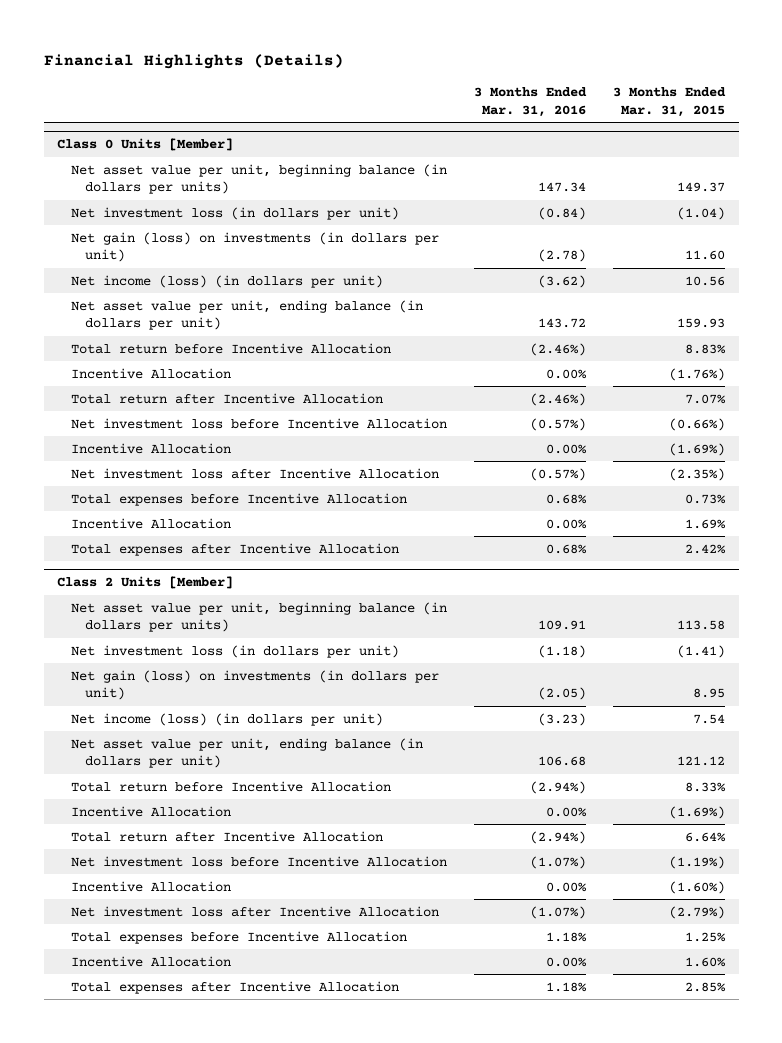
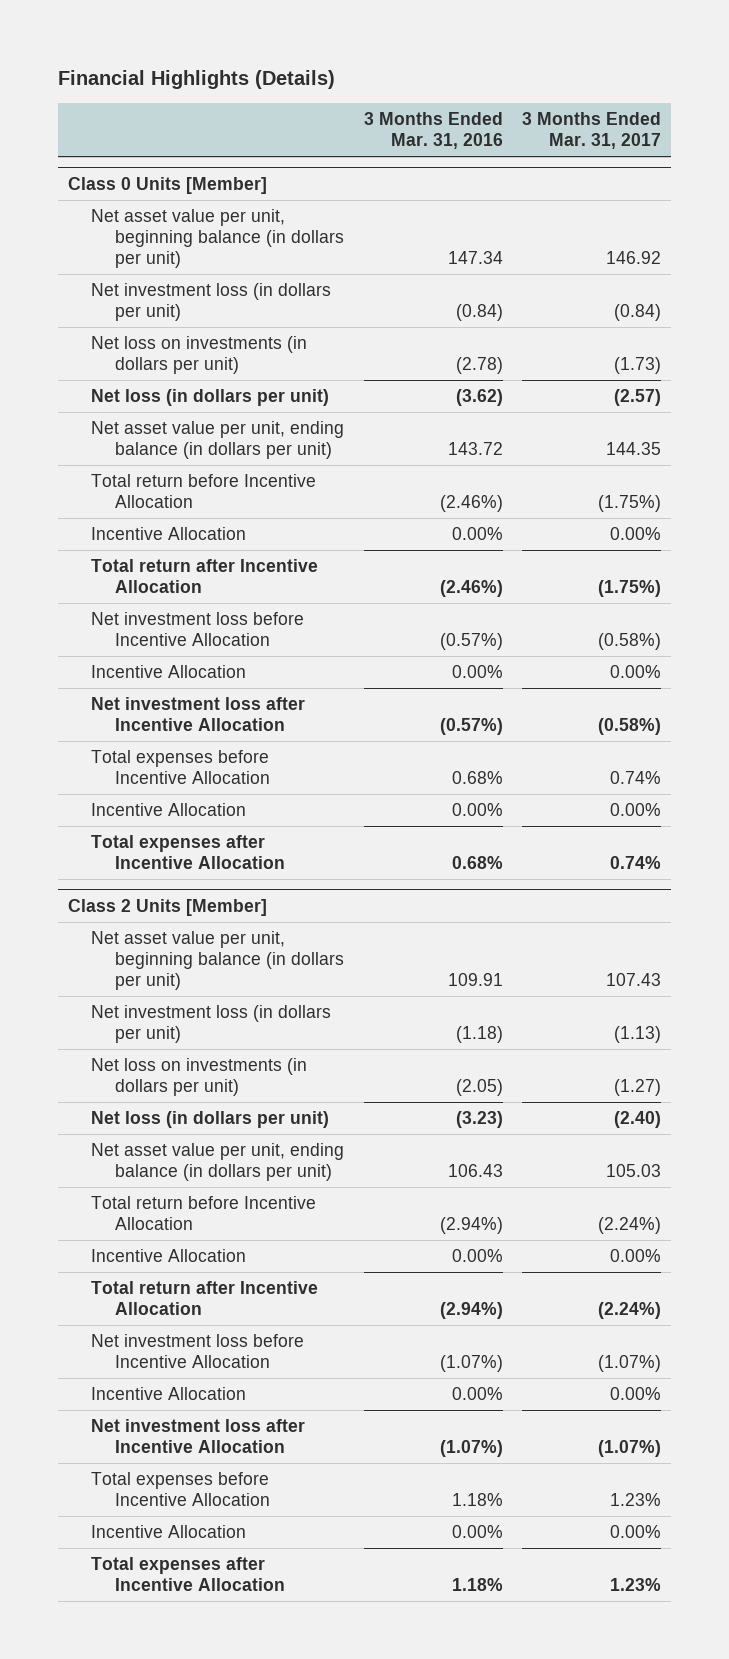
- | 3 Months Ended Mar. 31, 2016 | 3 Months Ended Mar. 31, 2015
+ | 3 Months Ended Mar. 31, 2016 | 3 Months Ended Mar. 31, 2017
@ Class 0 Units [Member]
- Net asset value per unit, beginning balance (in dollars per units) | 147.34 | 149.37
+ Net asset value per unit, beginning balance (in dollars per unit) | 147.34 | 146.92
- Net gain (loss) on investments (in dollars per unit) | (2.78) | 11.60
- Net income (loss) (in dollars per unit) | (3.62) | 10.56
+ Net loss on investments (in dollars per unit) | (2.78) | (1.73)
+ Net loss (in dollars per unit) | (3.62) | (2.57)
@ Class 2 Units [Member]
- Net asset value per unit, beginning balance (in dollars per units) | 109.91 | 113.58
+ Net asset value per unit, beginning balance (in dollars per unit) | 109.91 | 107.43
- Net gain (loss) on investments (in dollars per unit) | (2.05) | 8.95
- Net income (loss) (in dollars per unit) | (3.23) | 7.54
- Net asset value per unit, ending balance (in dollars per unit) | 106.68 | 121.12
+ Net loss on investments (in dollars per unit) | (2.05) | (1.27)
+ Net loss (in dollars per unit) | (3.23) | (2.40)
+ Net asset value per unit, ending balance (in dollars per unit) | 106.43 | 105.03

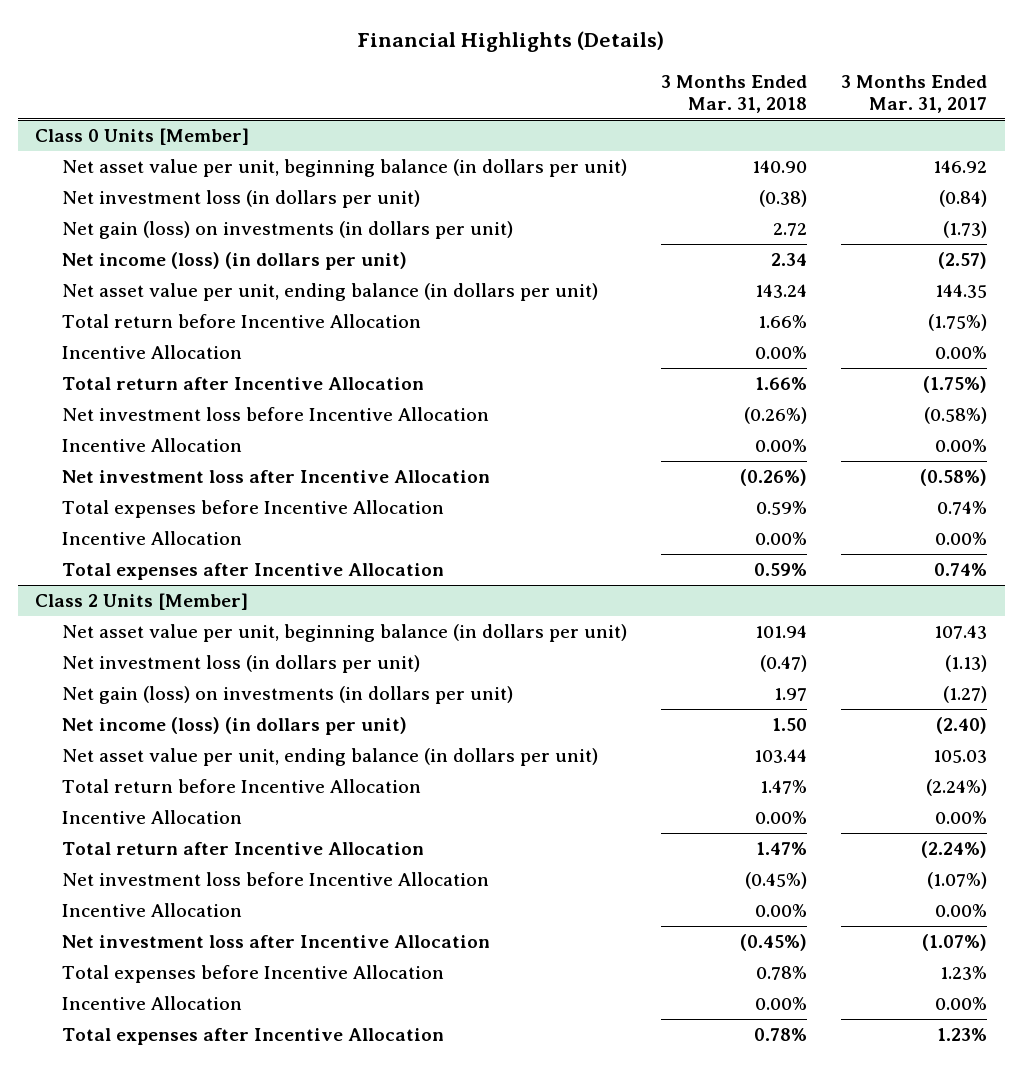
- | 3 Months Ended Mar. 31, 2016 | 3 Months Ended Mar. 31, 2017
+ | 3 Months Ended Mar. 31, 2018 | 3 Months Ended Mar. 31, 2017
@ Class 0 Units [Member]
- Net loss on investments (in dollars per unit) | (2.78) | (1.73)
- Net loss (in dollars per unit) | (3.62) | (2.57)
+ Net gain (loss) on investments (in dollars per unit) | 2.72 | (1.73)
+ Net income (loss) (in dollars per unit) | 2.34 | (2.57)
@ Class 2 Units [Member]
- Net loss on investments (in dollars per unit) | (2.05) | (1.27)
- Net loss (in dollars per unit) | (3.23) | (2.40)
+ Net gain (loss) on investments (in dollars per unit) | 1.97 | (1.27)
+ Net income (loss) (in dollars per unit) | 1.50 | (2.40)

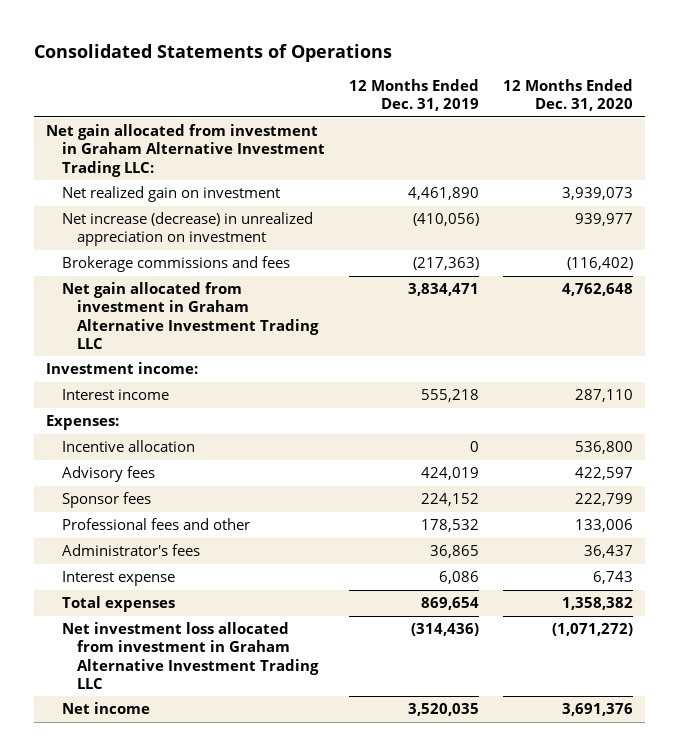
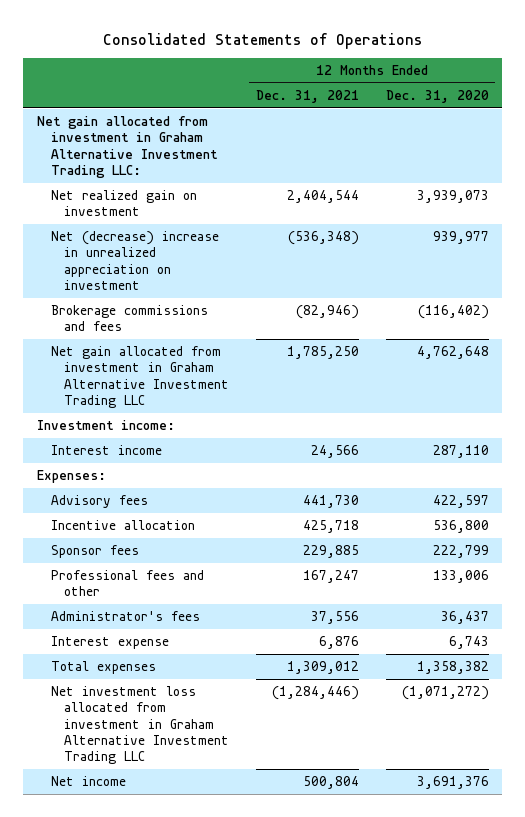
- | 12 Months Ended Dec. 31, 2019 | 12 Months Ended Dec. 31, 2020
+ | 12 Months Ended Dec. 31, 2021 | 12 Months Ended Dec. 31, 2020
- Net increase (decrease) in unrealized appreciation on investment | (410,056) | 939,977
+ Net (decrease) increase in unrealized appreciation on investment | (536,348) | 939,977
moved down: Incentive allocation | 425,718 | 536,800

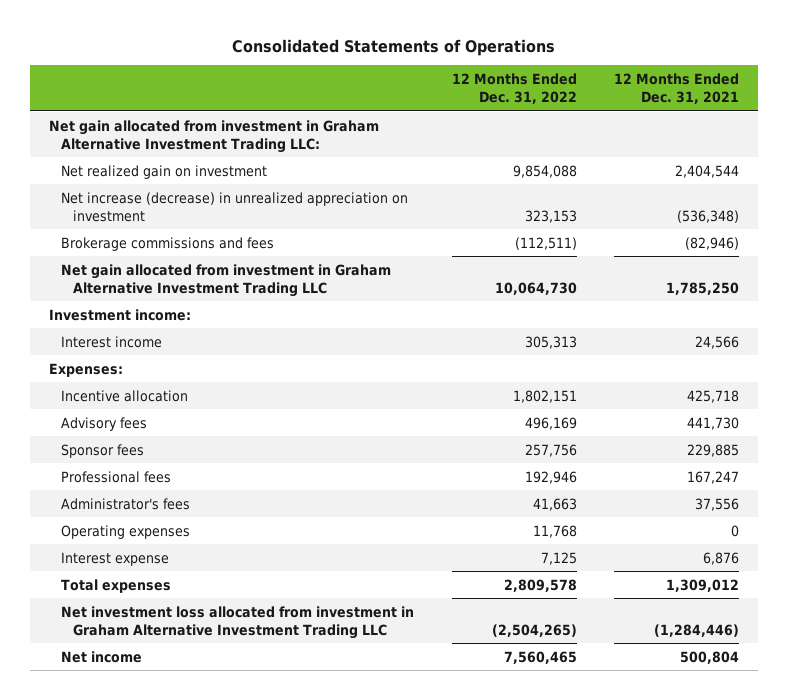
- | 12 Months Ended Dec. 31, 2021 | 12 Months Ended Dec. 31, 2020
+ | 12 Months Ended Dec. 31, 2022 | 12 Months Ended Dec. 31, 2021
- Net (decrease) increase in unrealized appreciation on investment | (536,348) | 939,977
+ Net increase (decrease) in unrealized appreciation on investment | 323,153 | (536,348)
moved down: Advisory fees | 496,169 | 441,730
- Professional fees and other | 167,247 | 133,006
+ Professional fees | 192,946 | 167,247
+ Operating expenses | 11,768 | 0

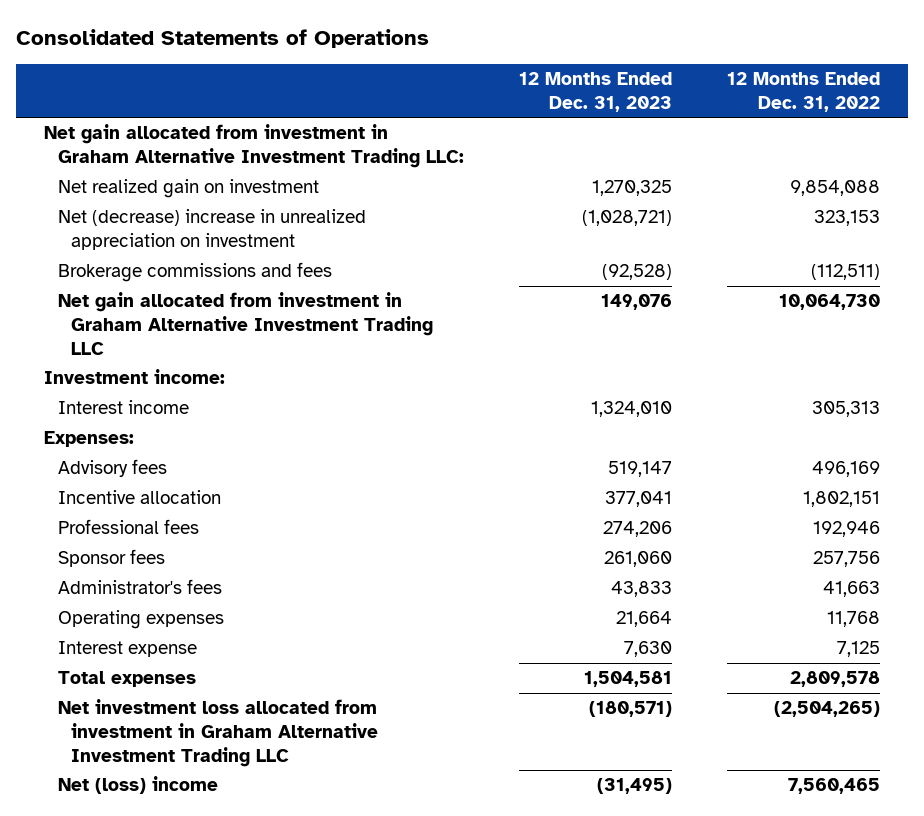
- | 12 Months Ended Dec. 31, 2022 | 12 Months Ended Dec. 31, 2021
+ | 12 Months Ended Dec. 31, 2023 | 12 Months Ended Dec. 31, 2022
- Net increase (decrease) in unrealized appreciation on investment | 323,153 | (536,348)
+ Net (decrease) increase in unrealized appreciation on investment | (1,028,721) | 323,153
moved down: Incentive allocation | 377,041 | 1,802,151
moved down: Sponsor fees | 261,060 | 257,756
- Net income | 7,560,465 | 500,804
+ Net (loss) income | (31,495) | 7,560,465

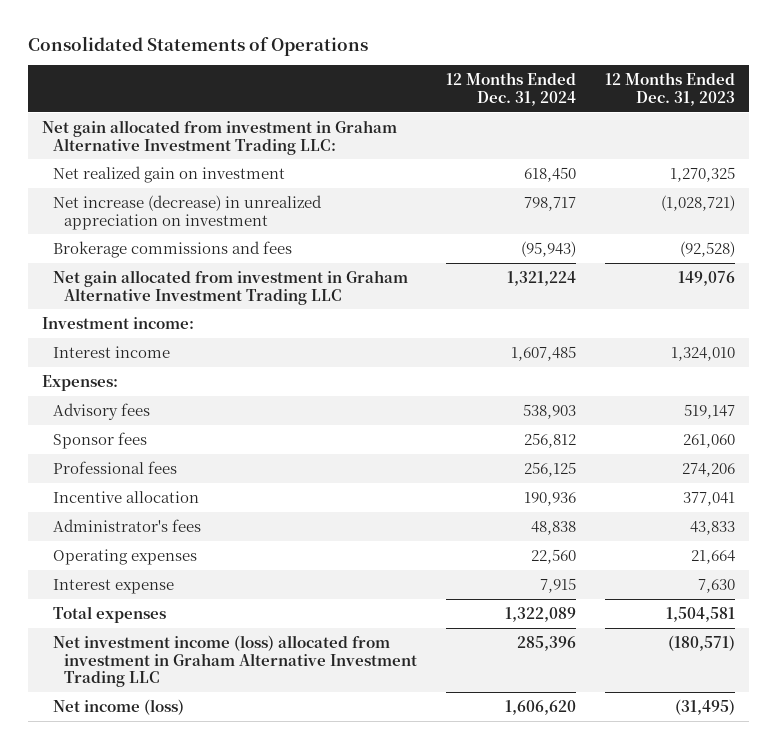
- | 12 Months Ended Dec. 31, 2023 | 12 Months Ended Dec. 31, 2022
+ | 12 Months Ended Dec. 31, 2024 | 12 Months Ended Dec. 31, 2023
- Net (decrease) increase in unrealized appreciation on investment | (1,028,721) | 323,153
+ Net increase (decrease) in unrealized appreciation on investment | 798,717 | (1,028,721)
moved down: Professional fees | 256,125 | 274,206
moved down: Incentive allocation | 190,936 | 377,041
- Net investment loss allocated from investment in Graham Alternative Investment Trading LLC | (180,571) | (2,504,265)
- Net (loss) income | (31,495) | 7,560,465
+ Net investment income (loss) allocated from investment in Graham Alternative Investment Trading LLC | 285,396 | (180,571)
+ Net income (loss) | 1,606,620 | (31,495)

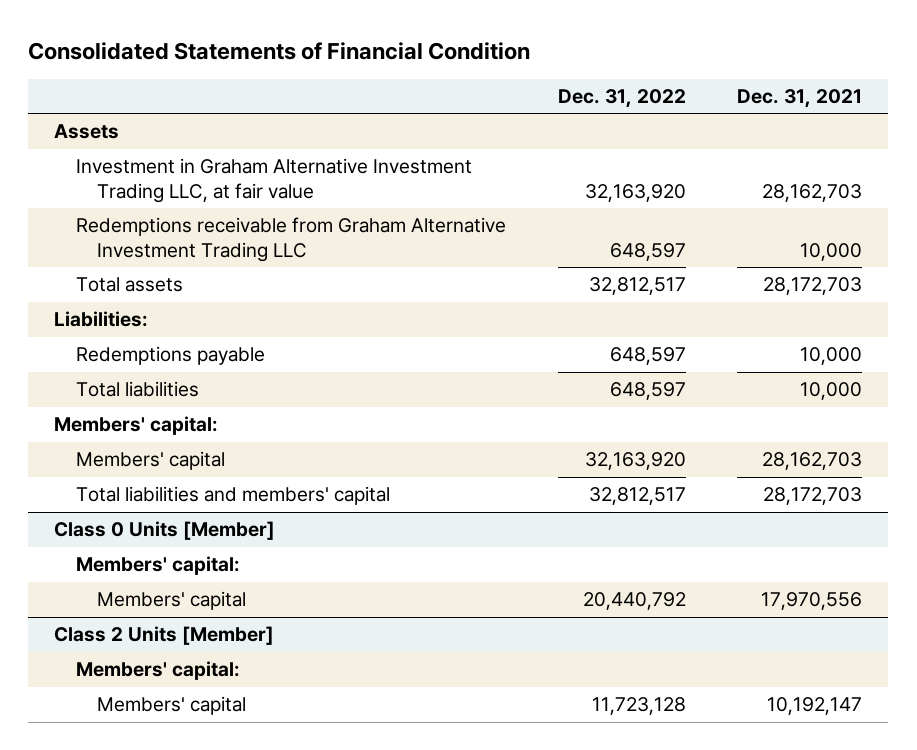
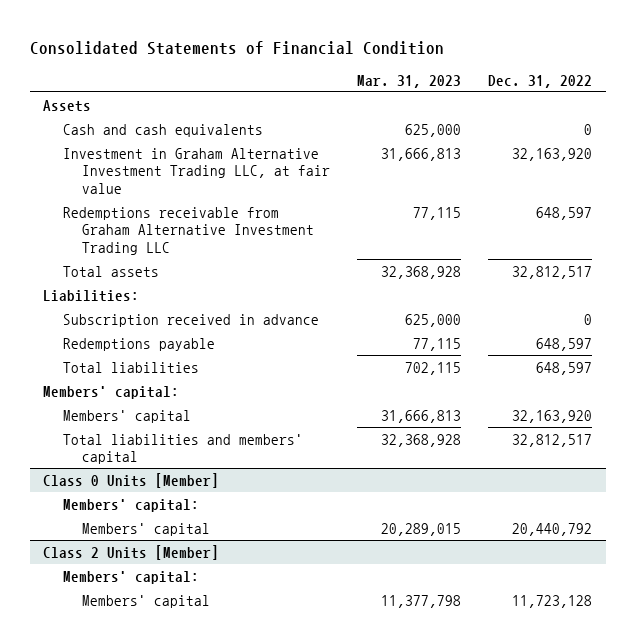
- | Dec. 31, 2022 | Dec. 31, 2021
+ | Mar. 31, 2023 | Dec. 31, 2022
+ Cash and cash equivalents | 625,000 | 0
+ Subscription received in advance | 625,000 | 0

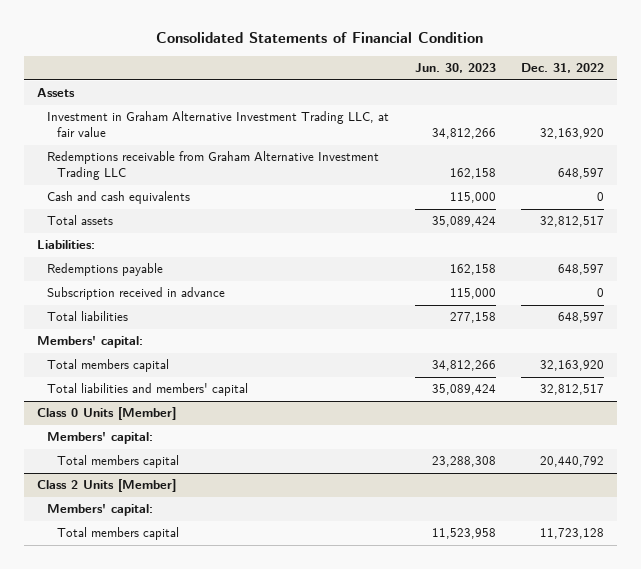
- | Mar. 31, 2023 | Dec. 31, 2022
+ | Jun. 30, 2023 | Dec. 31, 2022
moved down: Cash and cash equivalents | 115,000 | 0
moved down: Subscription received in advance | 115,000 | 0
- Members' capital | 31,666,813 | 32,163,920
+ Total members capital | 34,812,266 | 32,163,920
@ Class 0 Units [Member]
- Members' capital | 20,289,015 | 20,440,792
+ Total members capital | 23,288,308 | 20,440,792
@ Class 2 Units [Member]
- Members' capital | 11,377,798 | 11,723,128
+ Total members capital | 11,523,958 | 11,723,128

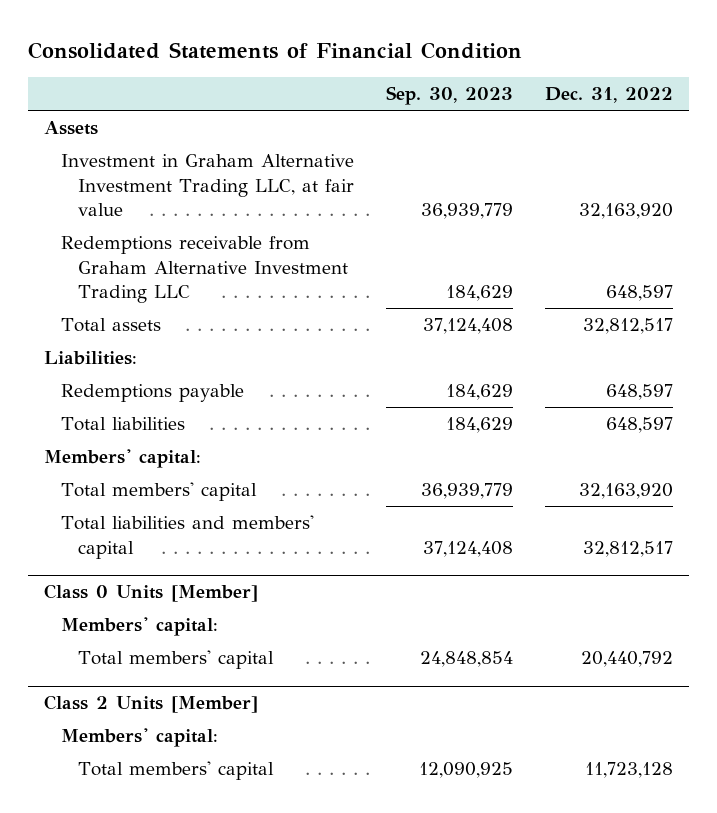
- | Jun. 30, 2023 | Dec. 31, 2022
+ | Sep. 30, 2023 | Dec. 31, 2022
- Cash and cash equivalents | 115,000 | 0
- Subscription received in advance | 115,000 | 0
- Total members capital | 34,812,266 | 32,163,920
+ Total members' capital | 36,939,779 | 32,163,920
@ Class 0 Units [Member]
- Total members capital | 23,288,308 | 20,440,792
+ Total members' capital | 24,848,854 | 20,440,792
@ Class 2 Units [Member]
- Total members capital | 11,523,958 | 11,723,128
+ Total members' capital | 12,090,925 | 11,723,128

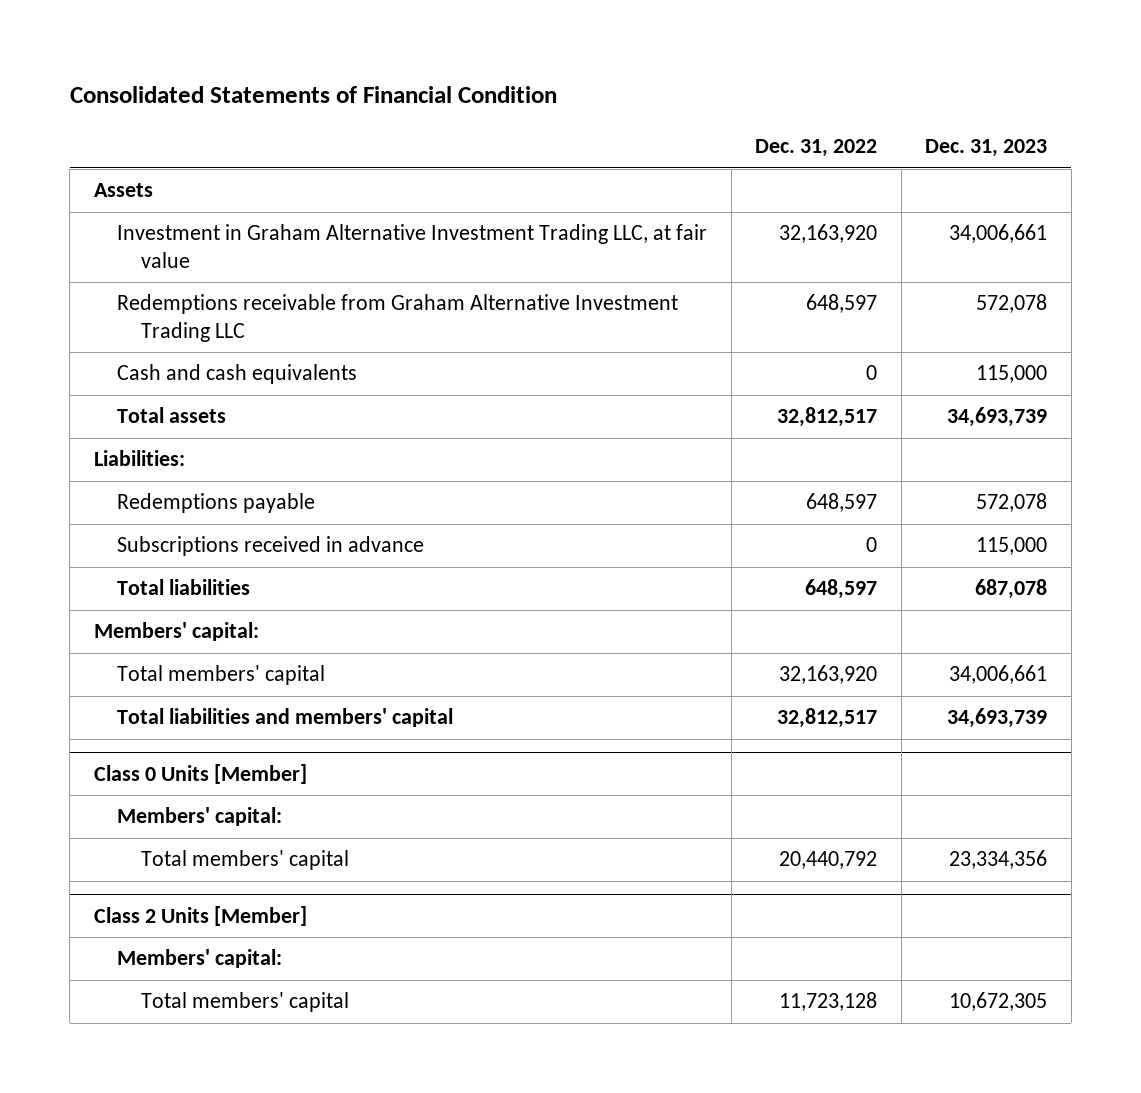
- | Sep. 30, 2023 | Dec. 31, 2022
+ | Dec. 31, 2022 | Dec. 31, 2023
+ Cash and cash equivalents | 0 | 115,000
+ Subscriptions received in advance | 0 | 115,000

